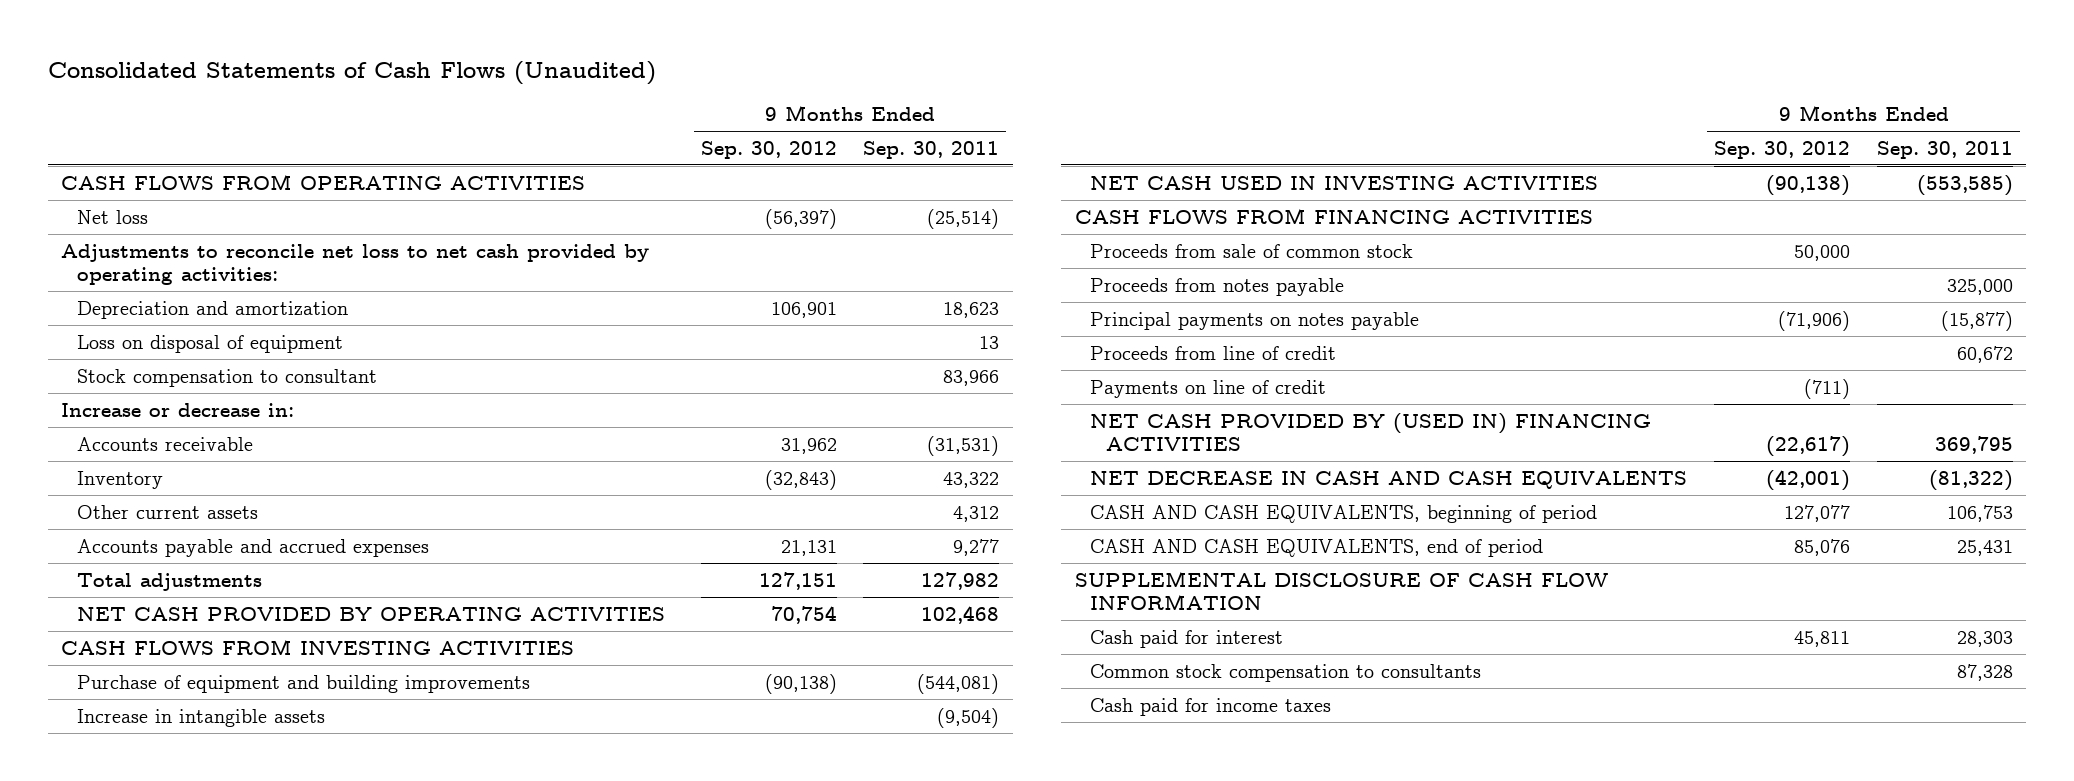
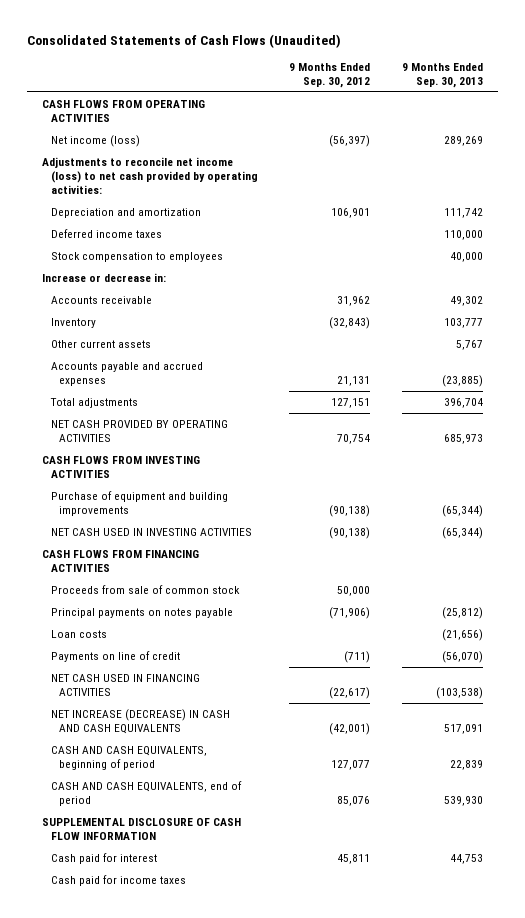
- | 9 Months Ended Sep. 30, 2012 | 9 Months Ended Sep. 30, 2011
+ | 9 Months Ended Sep. 30, 2012 | 9 Months Ended Sep. 30, 2013
- Net loss | (56,397) | (25,514)
- Adjustments to reconcile net loss to net cash provided by operating activities:
+ Net income (loss) | (56,397) | 289,269
+ Adjustments to reconcile net income (loss) to net cash provided by operating activities:
- Loss on disposal of equipment | | 13
- Stock compensation to consultant | | 83,966
+ Deferred income taxes | | 110,000
+ Stock compensation to employees | | 40,000
- Increase in intangible assets | | (9,504)
- Proceeds from notes payable | | 325,000
- Proceeds from line of credit | | 60,672
+ Loan costs | | (21,656)
- NET CASH PROVIDED BY (USED IN) FINANCING ACTIVITIES | (22,617) | 369,795
- NET DECREASE IN CASH AND CASH EQUIVALENTS | (42,001) | (81,322)
+ NET CASH USED IN FINANCING ACTIVITIES | (22,617) | (103,538)
+ NET INCREASE (DECREASE) IN CASH AND CASH EQUIVALENTS | (42,001) | 517,091
- Common stock compensation to consultants | | 87,328

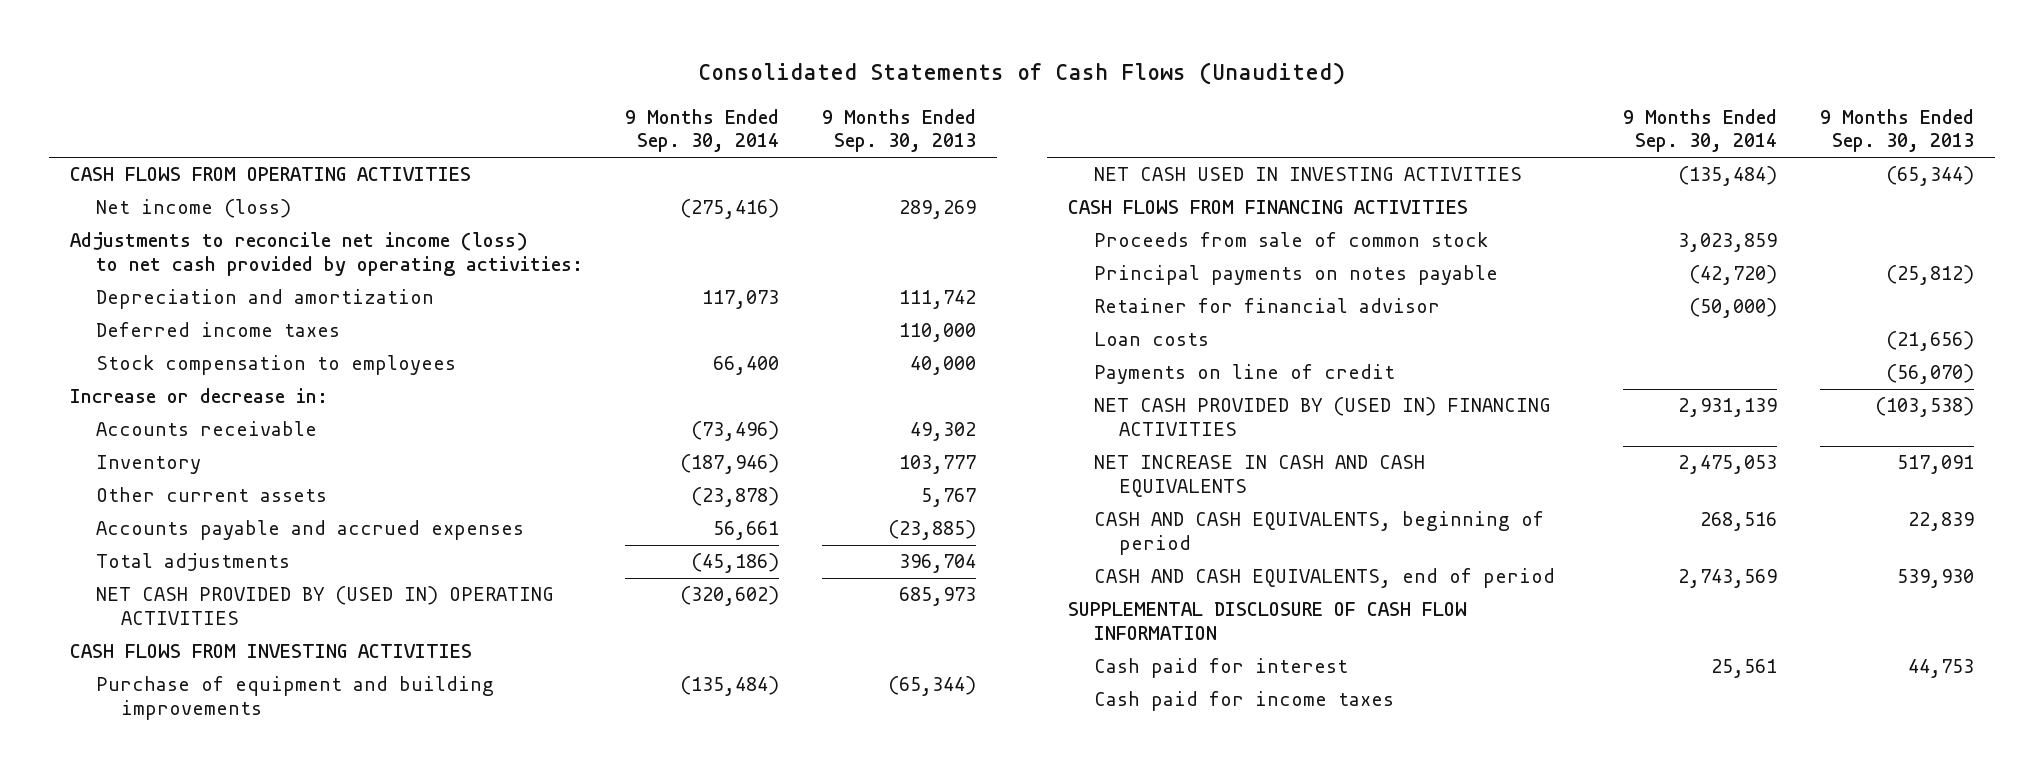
- | 9 Months Ended Sep. 30, 2012 | 9 Months Ended Sep. 30, 2013
+ | 9 Months Ended Sep. 30, 2014 | 9 Months Ended Sep. 30, 2013
- NET CASH PROVIDED BY OPERATING ACTIVITIES | 70,754 | 685,973
+ NET CASH PROVIDED BY (USED IN) OPERATING ACTIVITIES | (320,602) | 685,973
+ Retainer for financial advisor | (50,000) |
- NET CASH USED IN FINANCING ACTIVITIES | (22,617) | (103,538)
- NET INCREASE (DECREASE) IN CASH AND CASH EQUIVALENTS | (42,001) | 517,091
+ NET CASH PROVIDED BY (USED IN) FINANCING ACTIVITIES | 2,931,139 | (103,538)
+ NET INCREASE IN CASH AND CASH EQUIVALENTS | 2,475,053 | 517,091

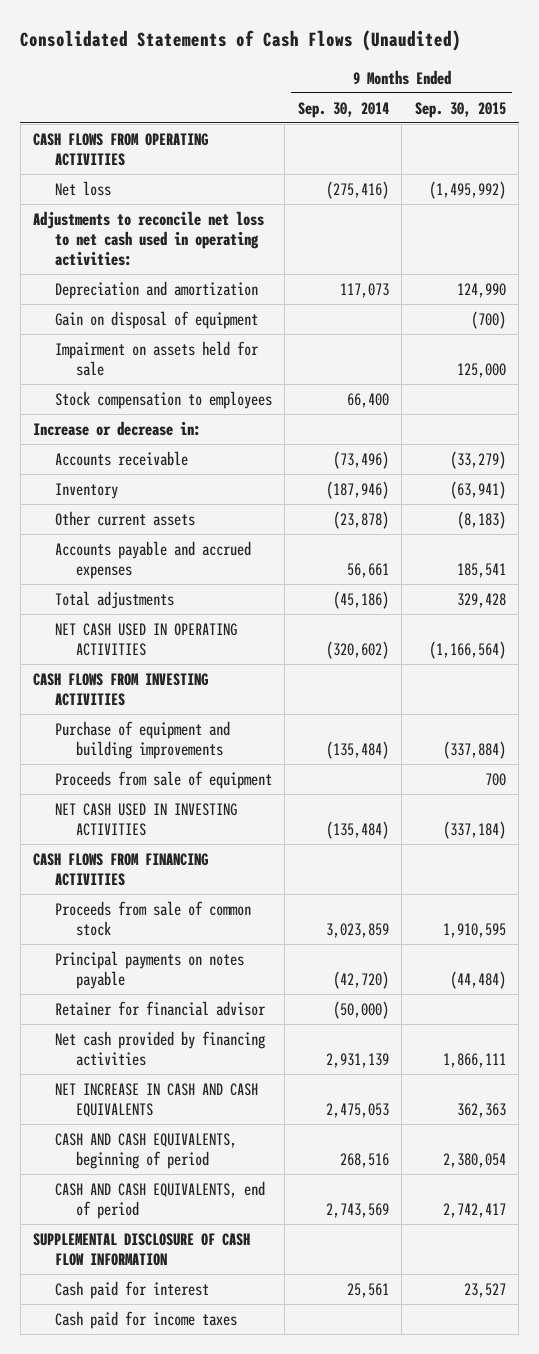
- | 9 Months Ended Sep. 30, 2014 | 9 Months Ended Sep. 30, 2013
+ | 9 Months Ended Sep. 30, 2014 | 9 Months Ended Sep. 30, 2015
- Net income (loss) | (275,416) | 289,269
- Adjustments to reconcile net income (loss) to net cash provided by operating activities:
+ Net loss | (275,416) | (1,495,992)
+ Adjustments to reconcile net loss to net cash used in operating activities:
- Deferred income taxes | | 110,000
+ Gain on disposal of equipment | | (700)
+ Impairment on assets held for sale | | 125,000
- NET CASH PROVIDED BY (USED IN) OPERATING ACTIVITIES | (320,602) | 685,973
+ NET CASH USED IN OPERATING ACTIVITIES | (320,602) | (1,166,564)
+ Proceeds from sale of equipment | | 700
- Loan costs | | (21,656)
- Payments on line of credit | | (56,070)
- NET CASH PROVIDED BY (USED IN) FINANCING ACTIVITIES | 2,931,139 | (103,538)
+ Net cash provided by financing activities | 2,931,139 | 1,866,111

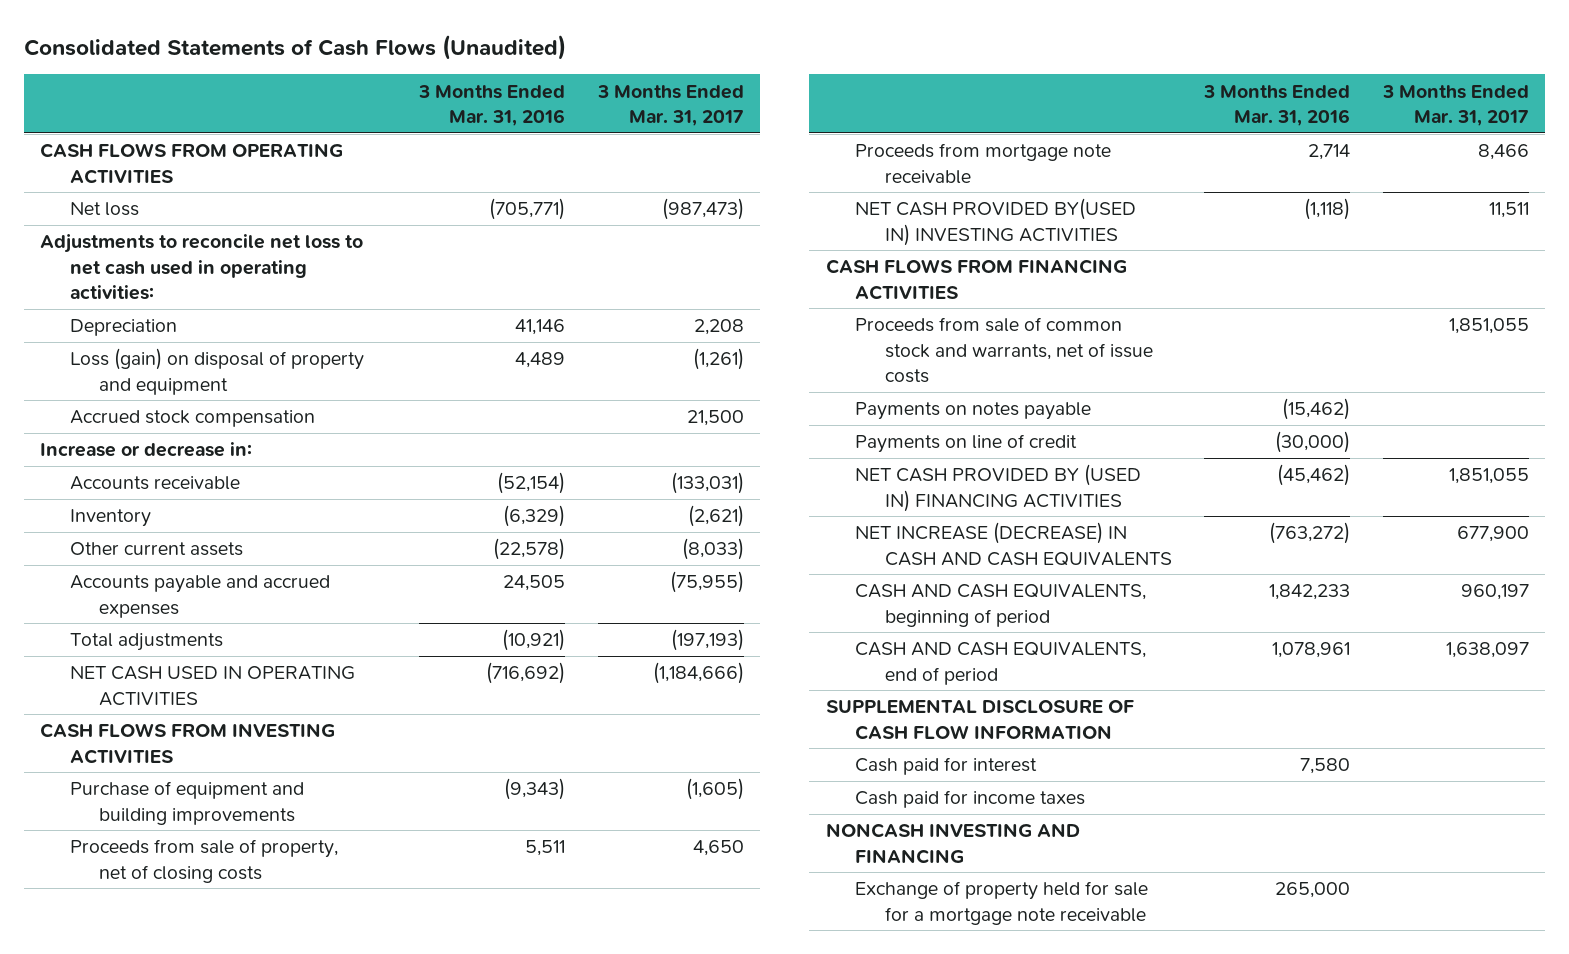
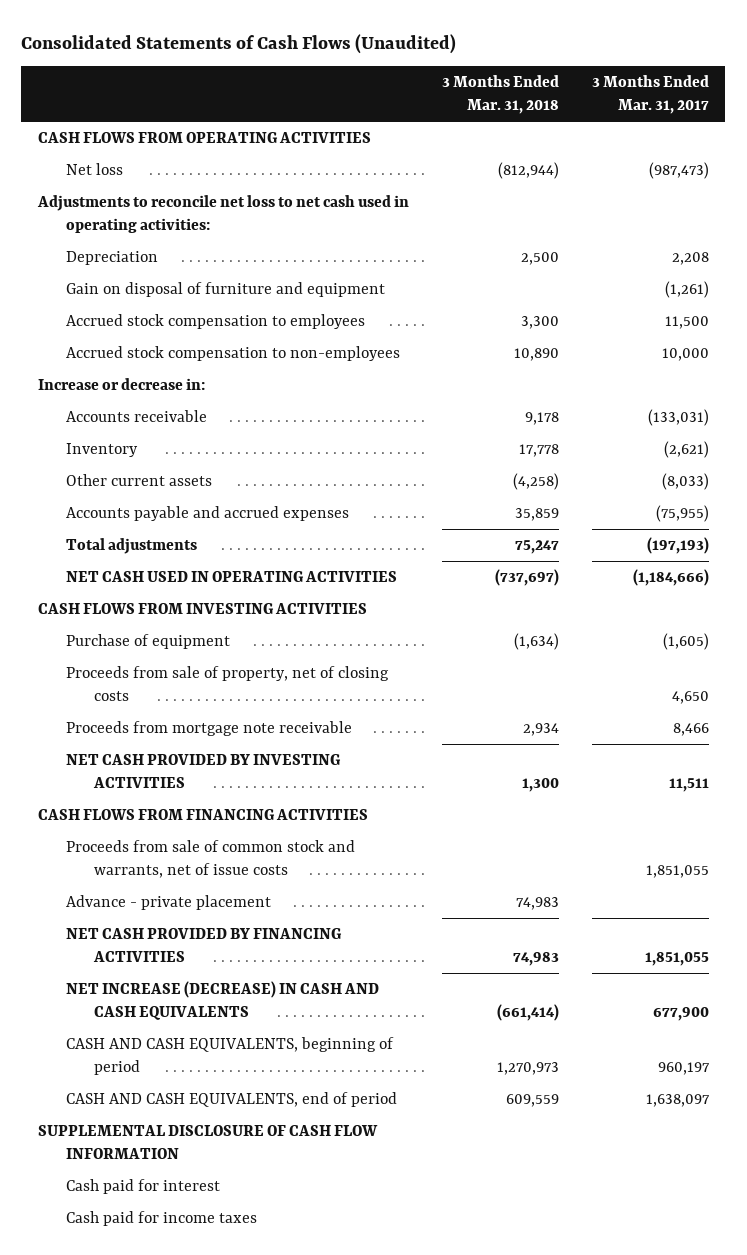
- | 3 Months Ended Mar. 31, 2016 | 3 Months Ended Mar. 31, 2017
+ | 3 Months Ended Mar. 31, 2018 | 3 Months Ended Mar. 31, 2017
- Loss (gain) on disposal of property and equipment | 4,489 | (1,261)
- Accrued stock compensation | | 21,500
+ Gain on disposal of furniture and equipment | | (1,261)
+ Accrued stock compensation to employees | 3,300 | 11,500
+ Accrued stock compensation to non-employees | 10,890 | 10,000
- Purchase of equipment and building improvements | (9,343) | (1,605)
+ Purchase of equipment | (1,634) | (1,605)
- NET CASH PROVIDED BY(USED IN) INVESTING ACTIVITIES | (1,118) | 11,511
+ NET CASH PROVIDED BY INVESTING ACTIVITIES | 1,300 | 11,511
- Payments on notes payable | (15,462) |
- Payments on line of credit | (30,000) |
- NET CASH PROVIDED BY (USED IN) FINANCING ACTIVITIES | (45,462) | 1,851,055
+ Advance - private placement | 74,983 |
+ NET CASH PROVIDED BY FINANCING ACTIVITIES | 74,983 | 1,851,055
- NONCASH INVESTING AND FINANCING
- Exchange of property held for sale for a mortgage note receivable | 265,000 |

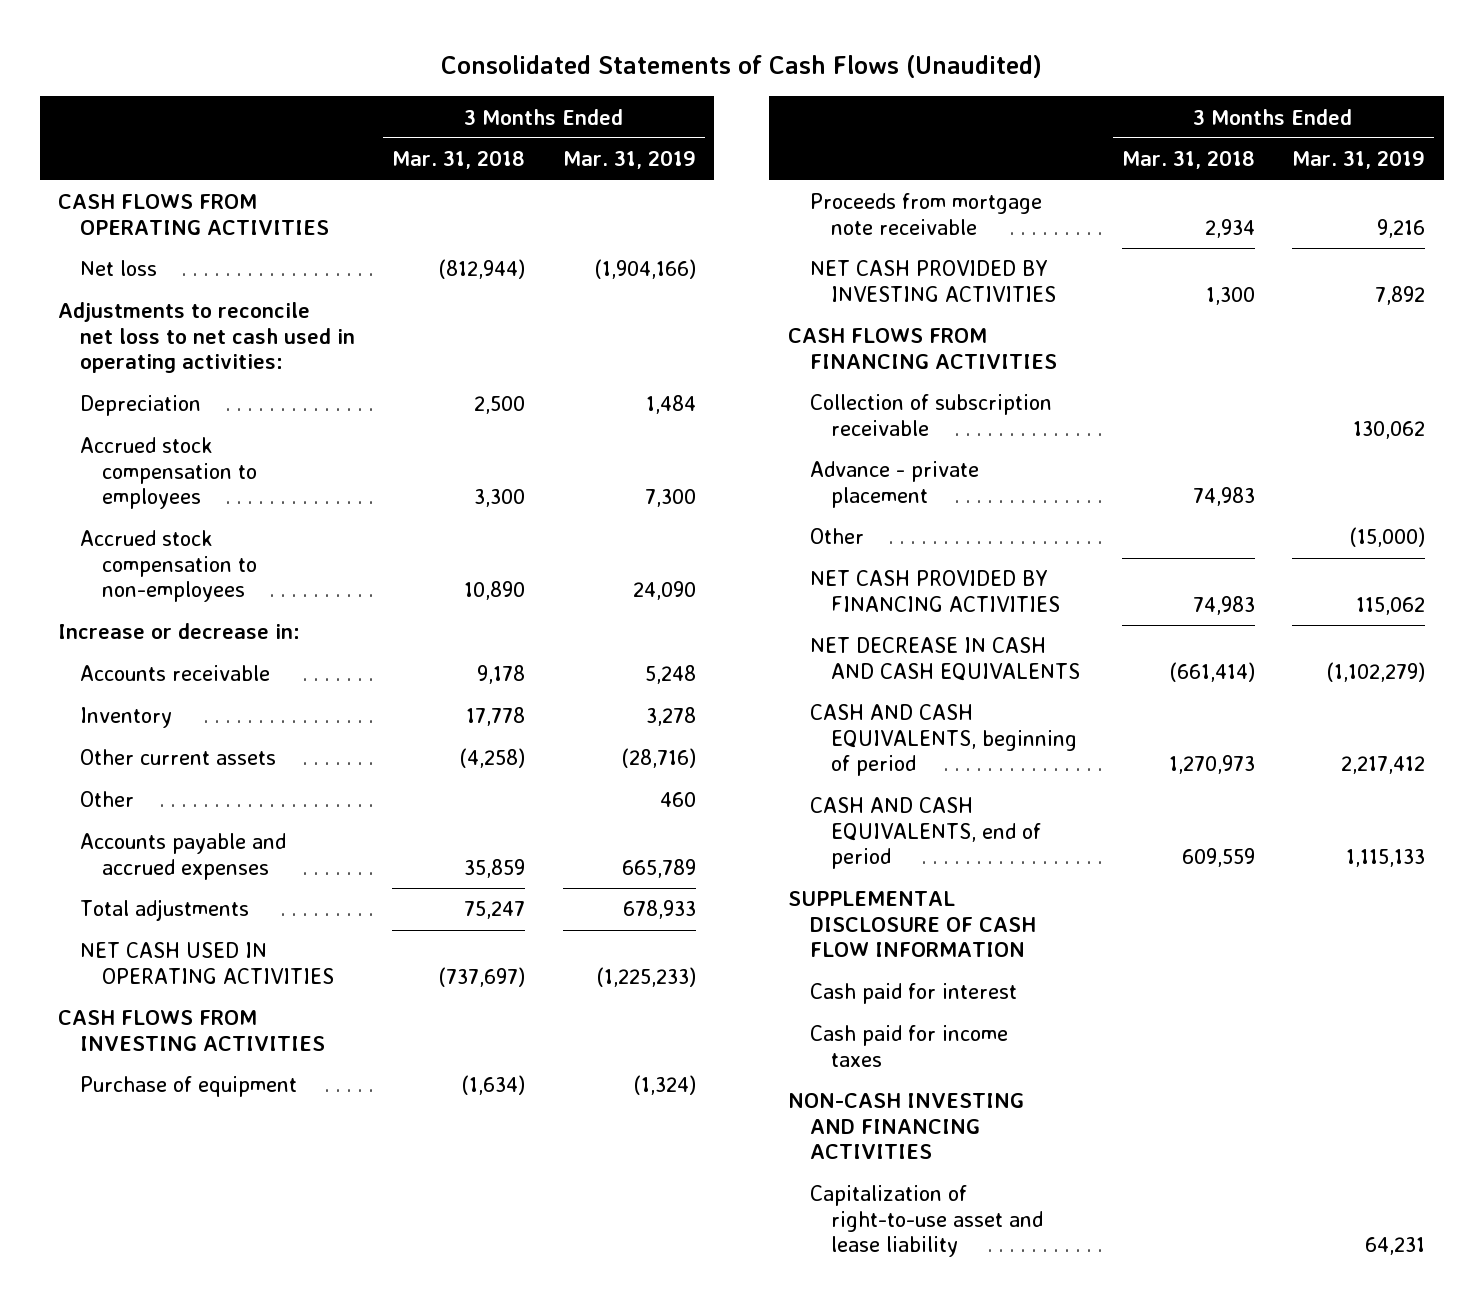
- | 3 Months Ended Mar. 31, 2018 | 3 Months Ended Mar. 31, 2017
+ | 3 Months Ended Mar. 31, 2018 | 3 Months Ended Mar. 31, 2019
- Gain on disposal of furniture and equipment | | (1,261)
+ Other | | 460
- Proceeds from sale of property, net of closing costs | | 4,650
- Proceeds from sale of common stock and warrants, net of issue costs | | 1,851,055
+ Collection of subscription receivable | | 130,062
+ Other | | (15,000)
- NET INCREASE (DECREASE) IN CASH AND CASH EQUIVALENTS | (661,414) | 677,900
+ NET DECREASE IN CASH AND CASH EQUIVALENTS | (661,414) | (1,102,279)
+ NON-CASH INVESTING AND FINANCING ACTIVITIES
+ Capitalization of right-to-use asset and lease liability | | 64,231

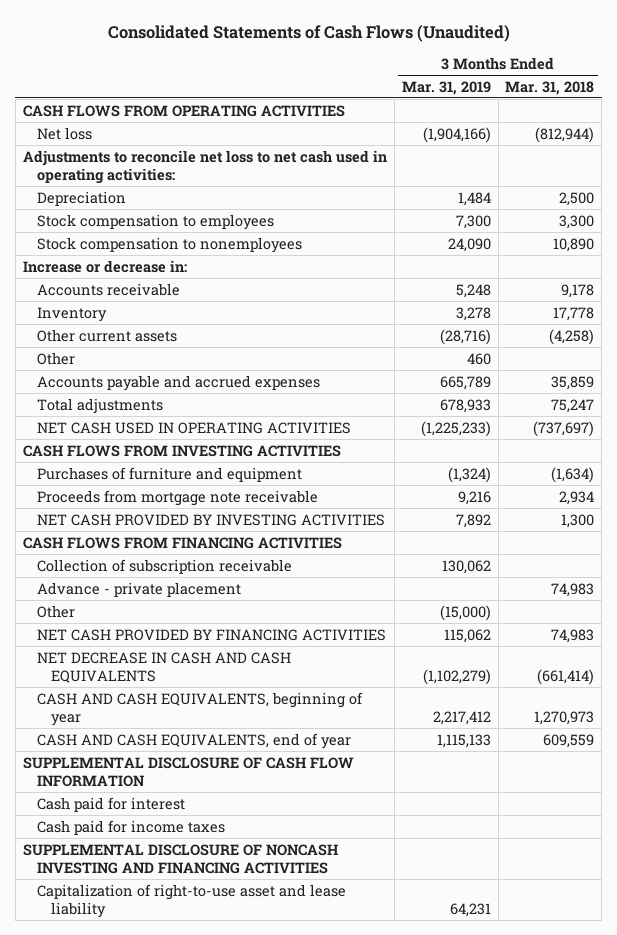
- | 3 Months Ended Mar. 31, 2018 | 3 Months Ended Mar. 31, 2019
+ | 3 Months Ended Mar. 31, 2019 | 3 Months Ended Mar. 31, 2018
- Accrued stock compensation to employees | 3,300 | 7,300
- Accrued stock compensation to non-employees | 10,890 | 24,090
+ Stock compensation to employees | 7,300 | 3,300
+ Stock compensation to nonemployees | 24,090 | 10,890
- Purchase of equipment | (1,634) | (1,324)
+ Purchases of furniture and equipment | (1,324) | (1,634)
- CASH AND CASH EQUIVALENTS, beginning of period | 1,270,973 | 2,217,412
- CASH AND CASH EQUIVALENTS, end of period | 609,559 | 1,115,133
+ CASH AND CASH EQUIVALENTS, beginning of year | 2,217,412 | 1,270,973
+ CASH AND CASH EQUIVALENTS, end of year | 1,115,133 | 609,559
- NON-CASH INVESTING AND FINANCING ACTIVITIES
+ SUPPLEMENTAL DISCLOSURE OF NONCASH INVESTING AND FINANCING ACTIVITIES

